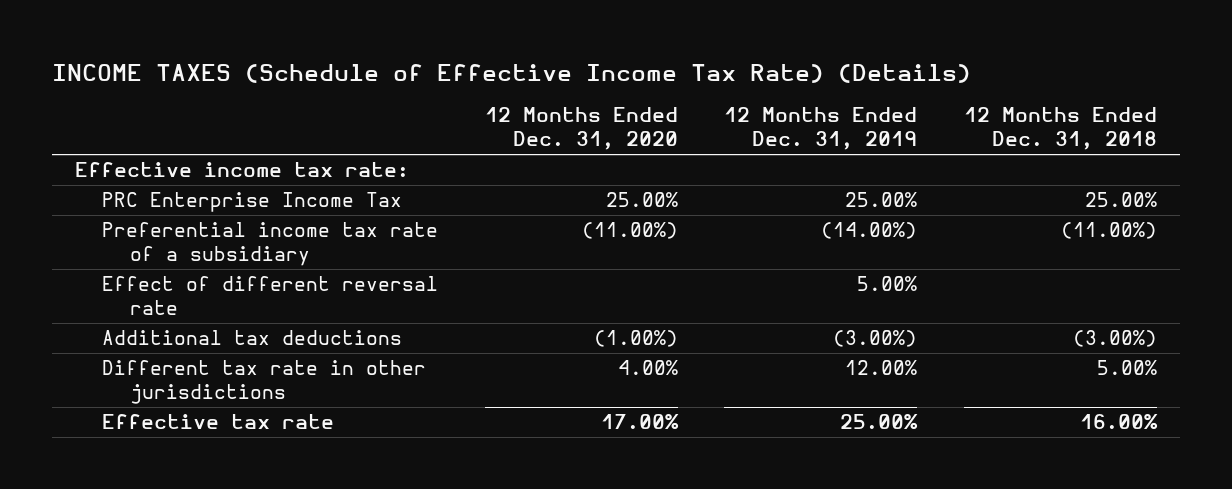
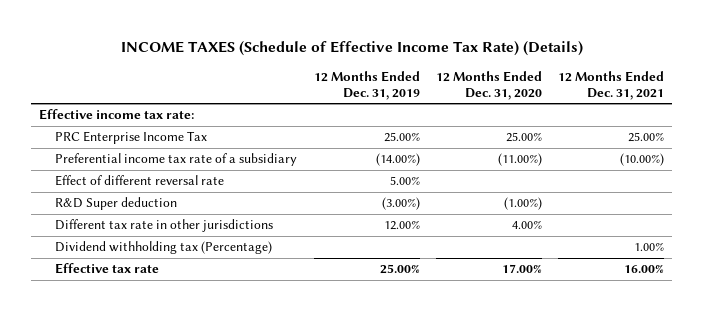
- | 12 Months Ended Dec. 31, 2020 | 12 Months Ended Dec. 31, 2019 | 12 Months Ended Dec. 31, 2018
+ | 12 Months Ended Dec. 31, 2019 | 12 Months Ended Dec. 31, 2020 | 12 Months Ended Dec. 31, 2021
- Additional tax deductions | (1.00%) | (3.00%) | (3.00%)
+ R&D Super deduction | (3.00%) | (1.00%) |
+ Dividend withholding tax (Percentage) | | | 1.00%

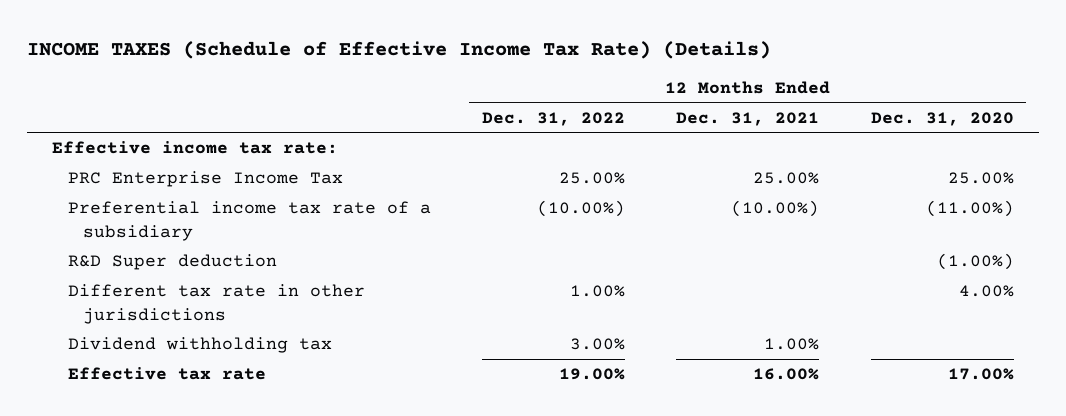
- | 12 Months Ended Dec. 31, 2019 | 12 Months Ended Dec. 31, 2020 | 12 Months Ended Dec. 31, 2021
+ | 12 Months Ended Dec. 31, 2022 | 12 Months Ended Dec. 31, 2021 | 12 Months Ended Dec. 31, 2020
- Effect of different reversal rate | 5.00% | |
- Dividend withholding tax (Percentage) | | | 1.00%
+ Dividend withholding tax | 3.00% | 1.00% |

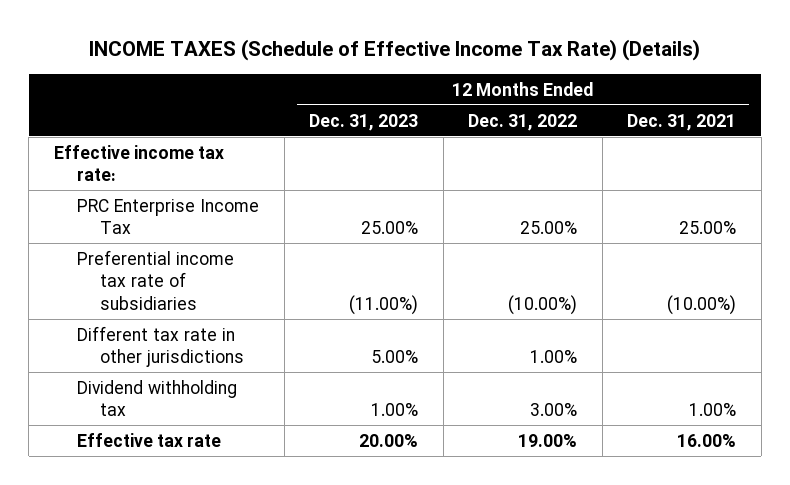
- | 12 Months Ended Dec. 31, 2022 | 12 Months Ended Dec. 31, 2021 | 12 Months Ended Dec. 31, 2020
+ | 12 Months Ended Dec. 31, 2023 | 12 Months Ended Dec. 31, 2022 | 12 Months Ended Dec. 31, 2021
- Preferential income tax rate of a subsidiary | (10.00%) | (10.00%) | (11.00%)
- R&D Super deduction | | | (1.00%)
+ Preferential income tax rate of subsidiaries | (11.00%) | (10.00%) | (10.00%)

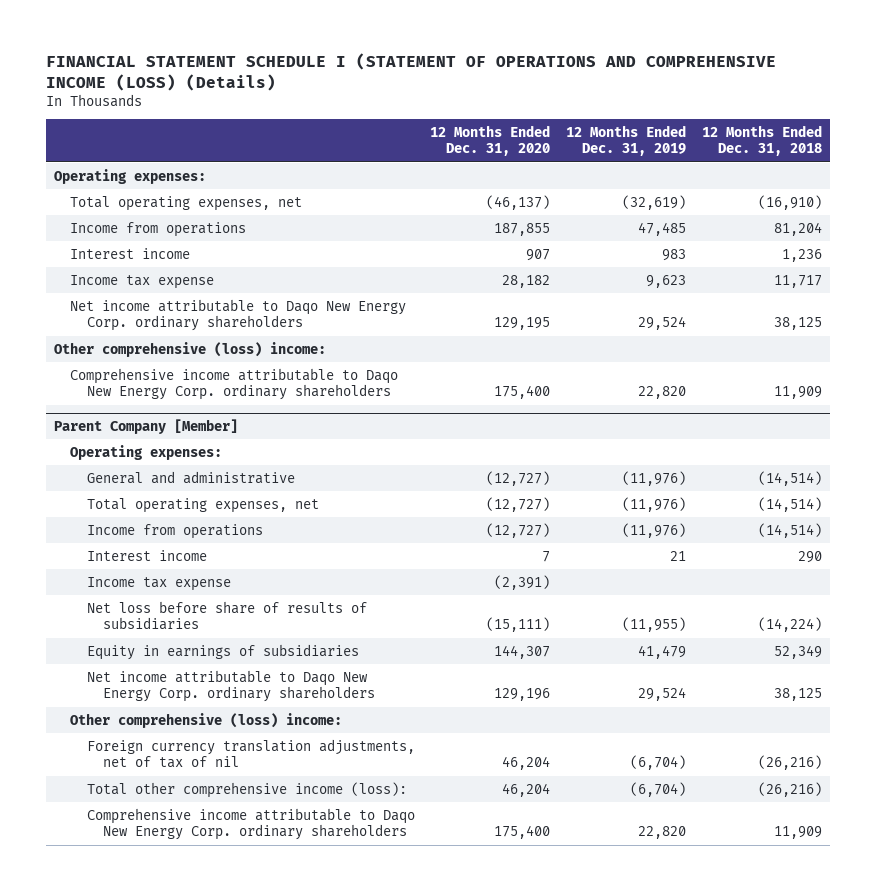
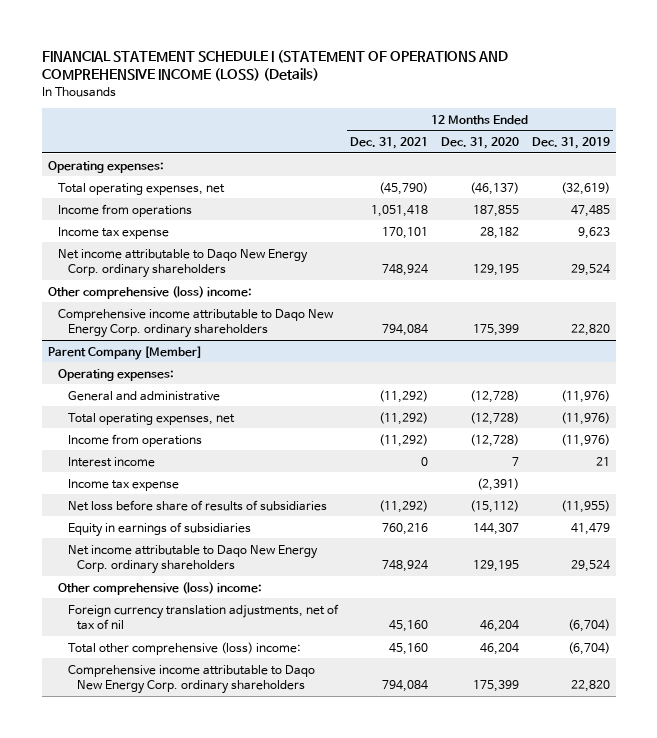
- | 12 Months Ended Dec. 31, 2020 | 12 Months Ended Dec. 31, 2019 | 12 Months Ended Dec. 31, 2018
+ | 12 Months Ended Dec. 31, 2021 | 12 Months Ended Dec. 31, 2020 | 12 Months Ended Dec. 31, 2019
- Interest income | 907 | 983 | 1,236
- Comprehensive income attributable to Daqo New Energy Corp. ordinary shareholders | 175,400 | 22,820 | 11,909
+ Comprehensive income attributable to Daqo New Energy Corp. ordinary shareholders | 794,084 | 175,399 | 22,820
@ Parent Company [Member]
- General and administrative | (12,727) | (11,976) | (14,514)
- Total operating expenses, net | (12,727) | (11,976) | (14,514)
- Income from operations | (12,727) | (11,976) | (14,514)
+ General and administrative | (11,292) | (12,728) | (11,976)
+ Total operating expenses, net | (11,292) | (12,728) | (11,976)
+ Income from operations | (11,292) | (12,728) | (11,976)
- Net loss before share of results of subsidiaries | (15,111) | (11,955) | (14,224)
+ Net loss before share of results of subsidiaries | (11,292) | (15,112) | (11,955)
- Net income attributable to Daqo New Energy Corp. ordinary shareholders | 129,196 | 29,524 | 38,125
+ Net income attributable to Daqo New Energy Corp. ordinary shareholders | 748,924 | 129,195 | 29,524
- Total other comprehensive income (loss): | 46,204 | (6,704) | (26,216)
- Comprehensive income attributable to Daqo New Energy Corp. ordinary shareholders | 175,400 | 22,820 | 11,909
+ Total other comprehensive (loss) income: | 45,160 | 46,204 | (6,704)
+ Comprehensive income attributable to Daqo New Energy Corp. ordinary shareholders | 794,084 | 175,399 | 22,820

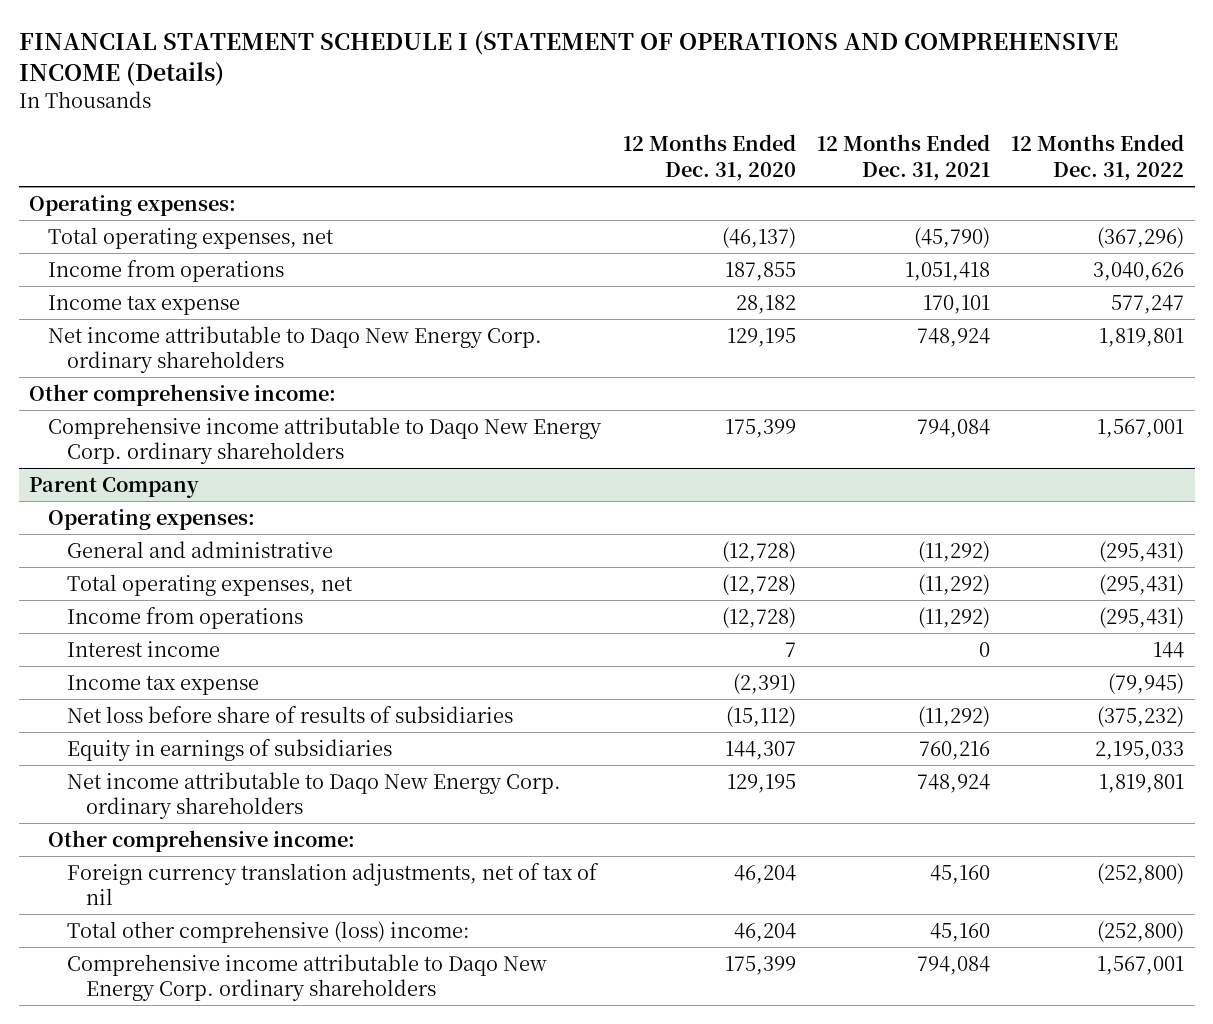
- FINANCIAL STATEMENT SCHEDULE I (STATEMENT OF OPERATIONS AND COMPREHENSIVE INCOME (LOSS) (Details)
+ FINANCIAL STATEMENT SCHEDULE I (STATEMENT OF OPERATIONS AND COMPREHENSIVE INCOME (Details)
- | 12 Months Ended Dec. 31, 2021 | 12 Months Ended Dec. 31, 2020 | 12 Months Ended Dec. 31, 2019
+ | 12 Months Ended Dec. 31, 2020 | 12 Months Ended Dec. 31, 2021 | 12 Months Ended Dec. 31, 2022
- Other comprehensive (loss) income:
+ Other comprehensive income:
- Parent Company [Member]
+ Parent Company
- Other comprehensive (loss) income:
+ Other comprehensive income:

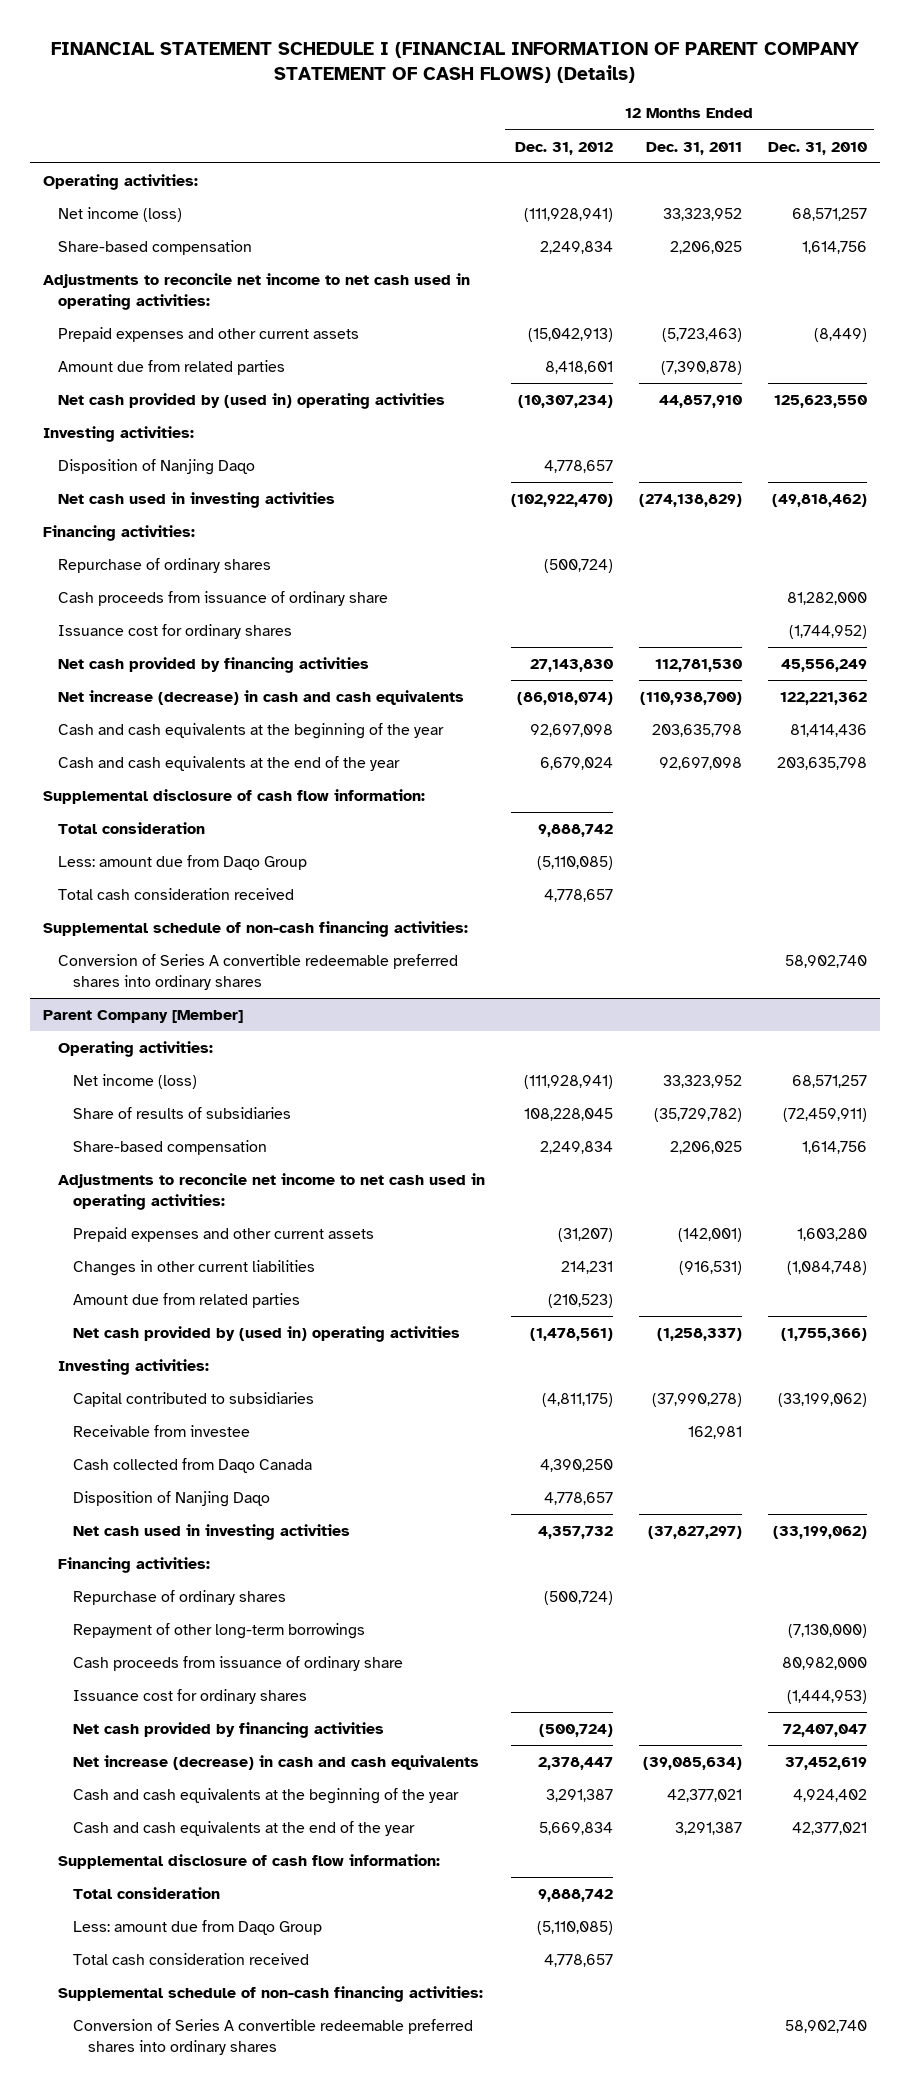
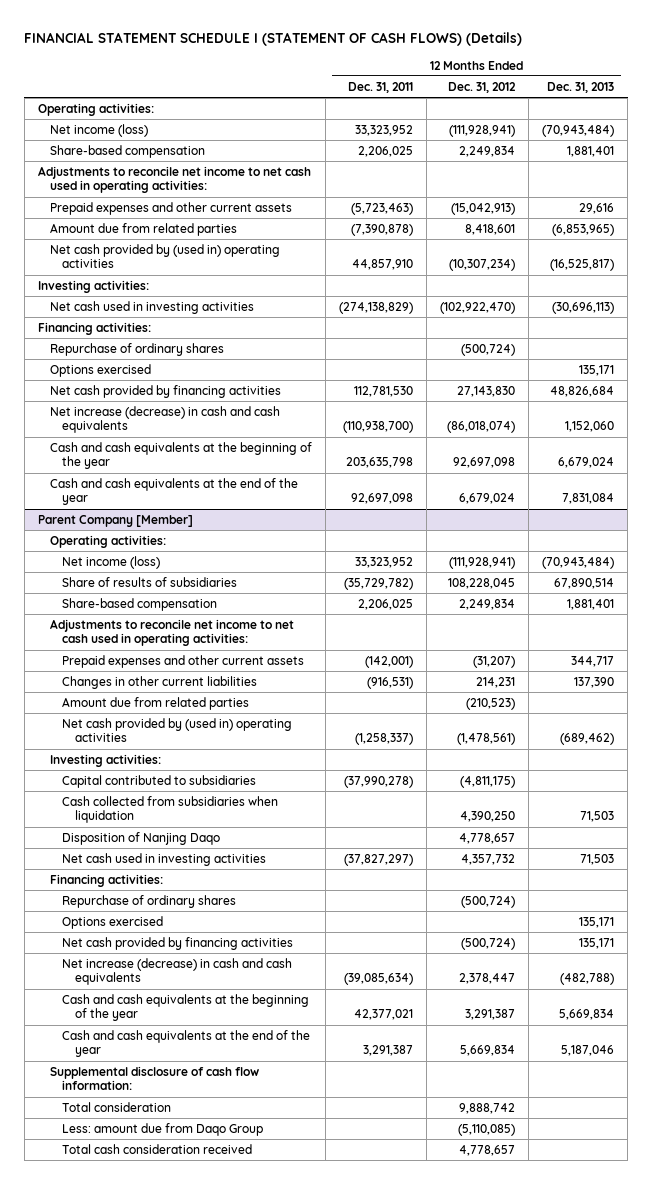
- FINANCIAL STATEMENT SCHEDULE I (FINANCIAL INFORMATION OF PARENT COMPANY STATEMENT OF CASH FLOWS) (Details)
+ FINANCIAL STATEMENT SCHEDULE I (STATEMENT OF CASH FLOWS) (Details)
- | 12 Months Ended Dec. 31, 2012 | 12 Months Ended Dec. 31, 2011 | 12 Months Ended Dec. 31, 2010
+ | 12 Months Ended Dec. 31, 2011 | 12 Months Ended Dec. 31, 2012 | 12 Months Ended Dec. 31, 2013
- Disposition of Nanjing Daqo | 4,778,657 | |
- Cash proceeds from issuance of ordinary share | | | 81,282,000
- Issuance cost for ordinary shares | | | (1,744,952)
+ Options exercised | | | 135,171
- Supplemental disclosure of cash flow information:
- Total consideration | 9,888,742 | |
- Less: amount due from Daqo Group | (5,110,085) | |
- Total cash consideration received | 4,778,657 | |
- Supplemental schedule of non-cash financing activities:
- Conversion of Series A convertible redeemable preferred shares into ordinary shares | | | 58,902,740
@ Parent Company [Member]
- Receivable from investee | | 162,981 |
- Cash collected from Daqo Canada | 4,390,250 | |
+ Cash collected from subsidiaries when liquidation | | 4,390,250 | 71,503
- Repayment of other long-term borrowings | | | (7,130,000)
- Cash proceeds from issuance of ordinary share | | | 80,982,000
- Issuance cost for ordinary shares | | | (1,444,953)
+ Options exercised | | | 135,171
- Supplemental schedule of non-cash financing activities:
- Conversion of Series A convertible redeemable preferred shares into ordinary shares | | | 58,902,740

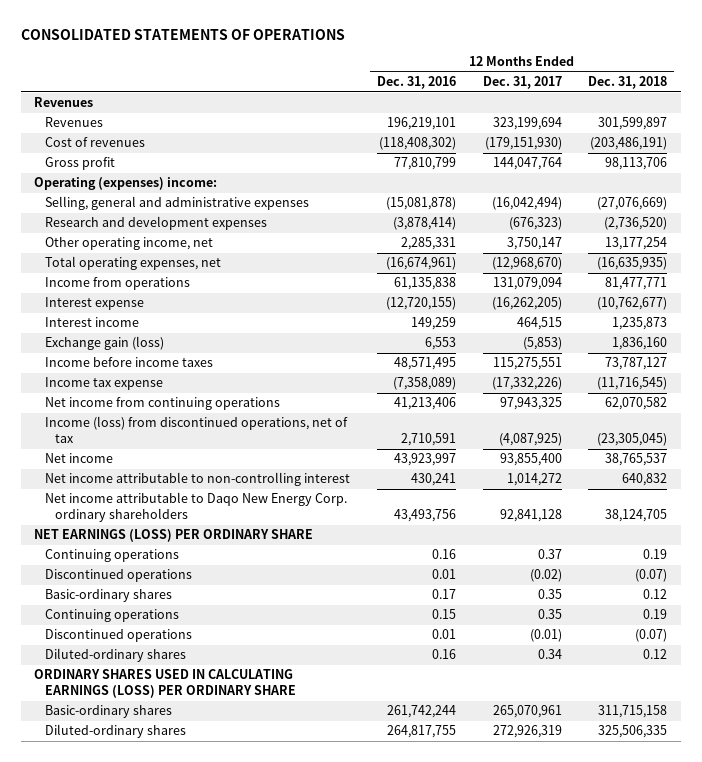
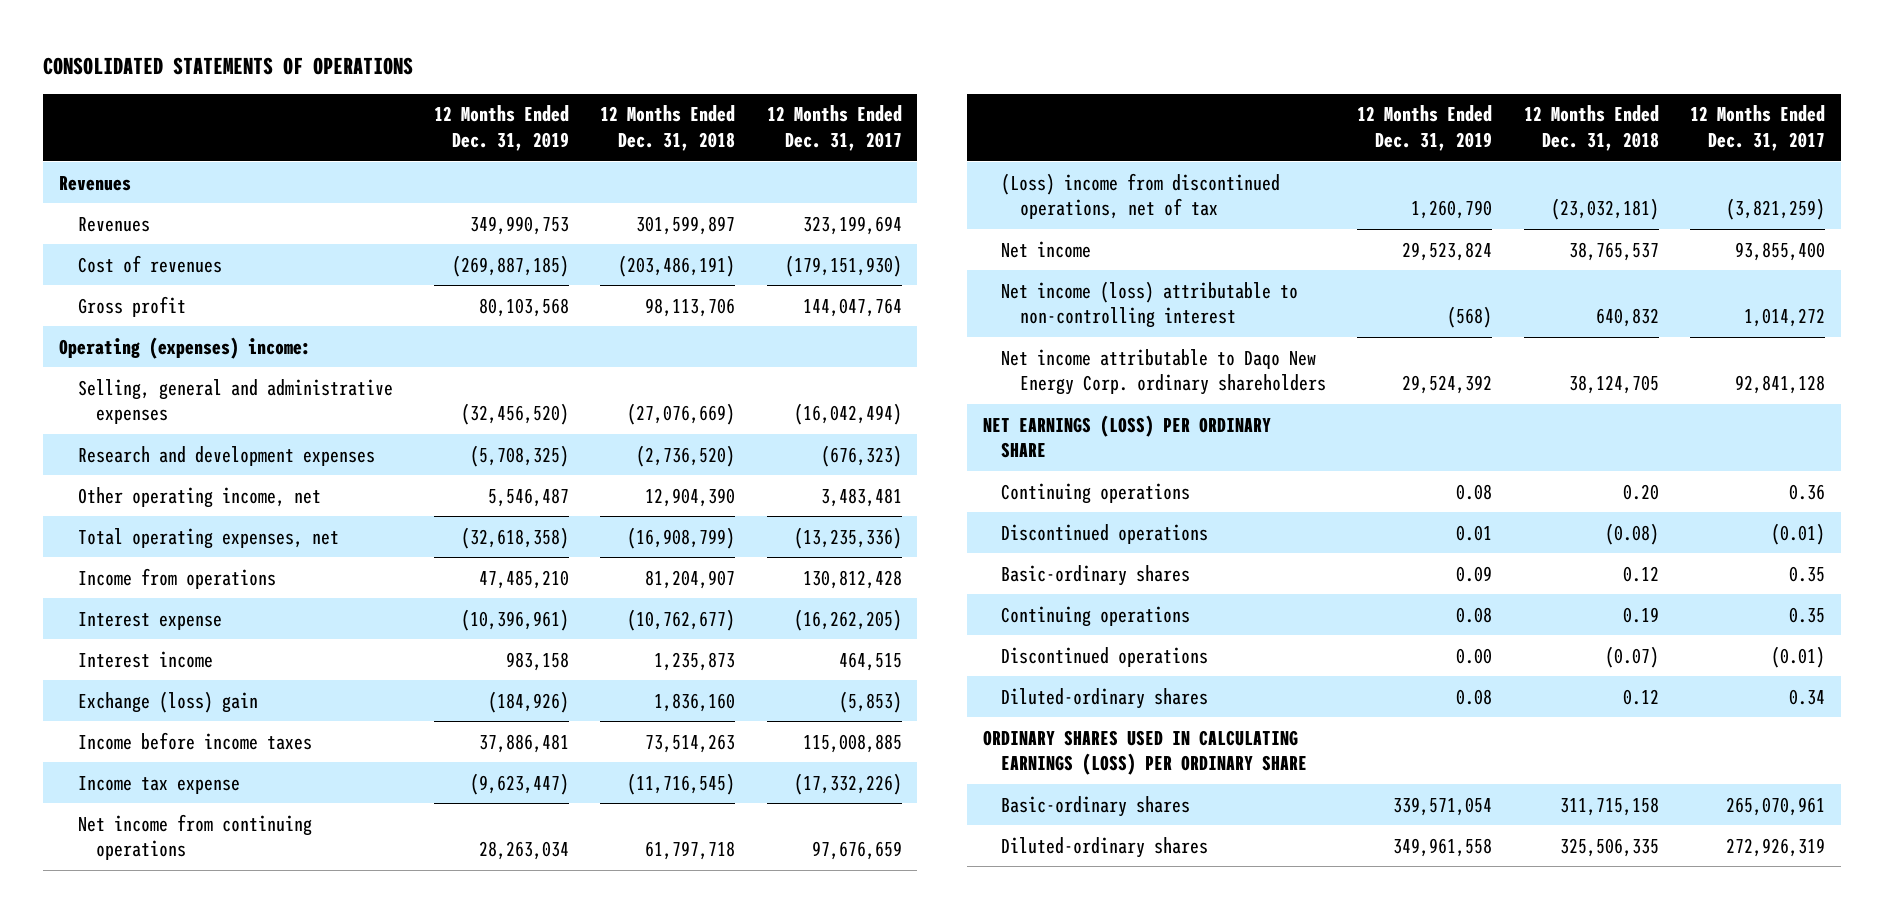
- | 12 Months Ended Dec. 31, 2016 | 12 Months Ended Dec. 31, 2017 | 12 Months Ended Dec. 31, 2018
+ | 12 Months Ended Dec. 31, 2019 | 12 Months Ended Dec. 31, 2018 | 12 Months Ended Dec. 31, 2017
- Other operating income, net | 2,285,331 | 3,750,147 | 13,177,254
- Total operating expenses, net | (16,674,961) | (12,968,670) | (16,635,935)
- Income from operations | 61,135,838 | 131,079,094 | 81,477,771
+ Other operating income, net | 5,546,487 | 12,904,390 | 3,483,481
+ Total operating expenses, net | (32,618,358) | (16,908,799) | (13,235,336)
+ Income from operations | 47,485,210 | 81,204,907 | 130,812,428
- Exchange gain (loss) | 6,553 | (5,853) | 1,836,160
- Income before income taxes | 48,571,495 | 115,275,551 | 73,787,127
+ Exchange (loss) gain | (184,926) | 1,836,160 | (5,853)
+ Income before income taxes | 37,886,481 | 73,514,263 | 115,008,885
- Net income from continuing operations | 41,213,406 | 97,943,325 | 62,070,582
- Income (loss) from discontinued operations, net of tax | 2,710,591 | (4,087,925) | (23,305,045)
+ Net income from continuing operations | 28,263,034 | 61,797,718 | 97,676,659
+ (Loss) income from discontinued operations, net of tax | 1,260,790 | (23,032,181) | (3,821,259)
- Net income attributable to non-controlling interest | 430,241 | 1,014,272 | 640,832
+ Net income (loss) attributable to non-controlling interest | (568) | 640,832 | 1,014,272
- Continuing operations | 0.16 | 0.37 | 0.19
- Discontinued operations | 0.01 | (0.02) | (0.07)
+ Continuing operations | 0.08 | 0.20 | 0.36
+ Discontinued operations | 0.01 | (0.08) | (0.01)

